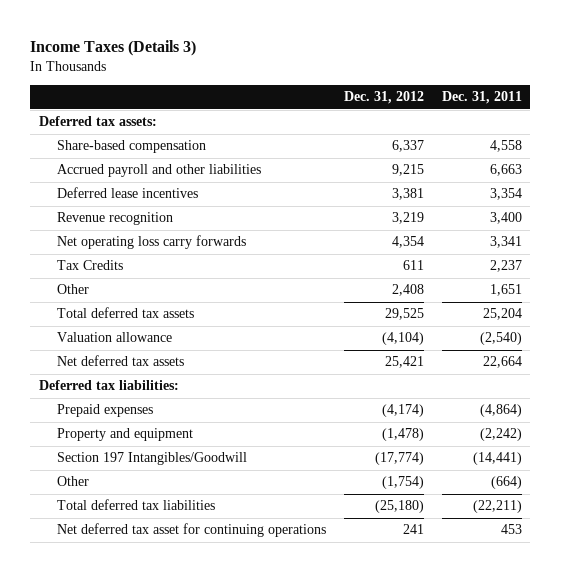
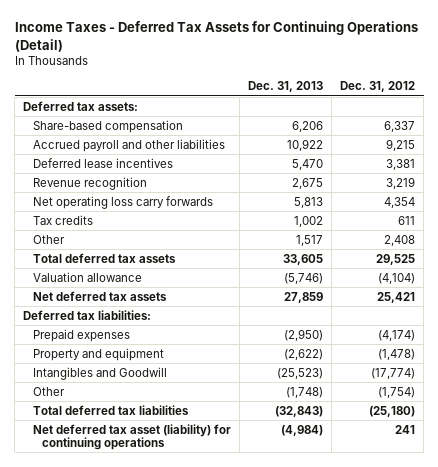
- Income Taxes (Details 3)
+ Income Taxes - Deferred Tax Assets for Continuing Operations (Detail)
- | Dec. 31, 2012 | Dec. 31, 2011
+ | Dec. 31, 2013 | Dec. 31, 2012
- Tax Credits | 611 | 2,237
+ Tax credits | 1,002 | 611
- Section 197 Intangibles/Goodwill | (17,774) | (14,441)
+ Intangibles and Goodwill | (25,523) | (17,774)
- Net deferred tax asset for continuing operations | 241 | 453
+ Net deferred tax asset (liability) for continuing operations | (4,984) | 241

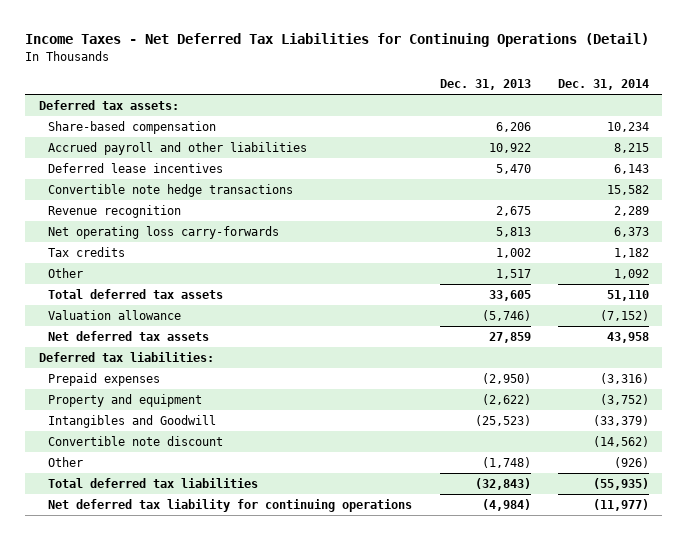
- Income Taxes - Deferred Tax Assets for Continuing Operations (Detail)
+ Income Taxes - Net Deferred Tax Liabilities for Continuing Operations (Detail)
- | Dec. 31, 2013 | Dec. 31, 2012
+ | Dec. 31, 2013 | Dec. 31, 2014
+ Convertible note hedge transactions | | 15,582
- Net operating loss carry forwards | 5,813 | 4,354
+ Net operating loss carry-forwards | 5,813 | 6,373
+ Convertible note discount | | (14,562)
- Net deferred tax asset (liability) for continuing operations | (4,984) | 241
+ Net deferred tax liability for continuing operations | (4,984) | (11,977)

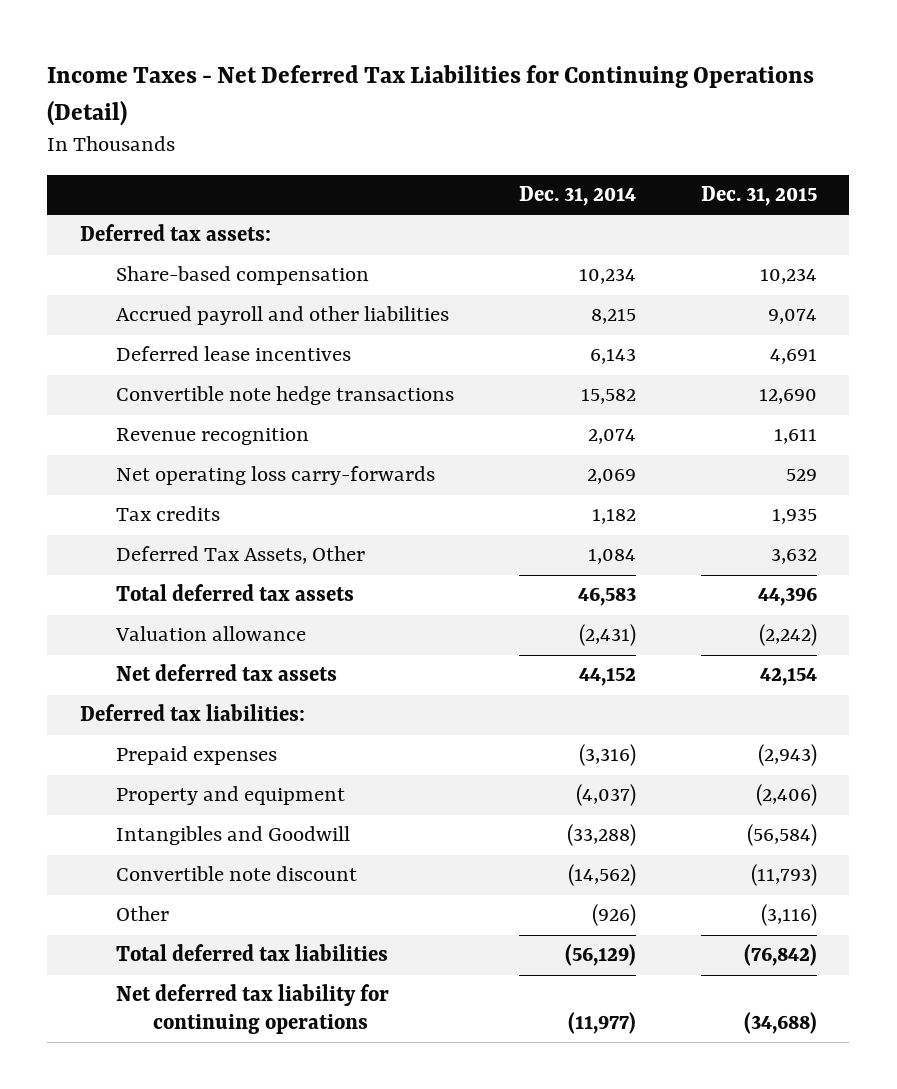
- | Dec. 31, 2013 | Dec. 31, 2014
+ | Dec. 31, 2014 | Dec. 31, 2015
- Revenue recognition | 2,675 | 2,289
- Net operating loss carry-forwards | 5,813 | 6,373
+ Revenue recognition | 2,074 | 1,611
+ Net operating loss carry-forwards | 2,069 | 529
- Other | 1,517 | 1,092
- Total deferred tax assets | 33,605 | 51,110
- Valuation allowance | (5,746) | (7,152)
- Net deferred tax assets | 27,859 | 43,958
+ Deferred Tax Assets, Other | 1,084 | 3,632
+ Total deferred tax assets | 46,583 | 44,396
+ Valuation allowance | (2,431) | (2,242)
+ Net deferred tax assets | 44,152 | 42,154
- Property and equipment | (2,622) | (3,752)
- Intangibles and Goodwill | (25,523) | (33,379)
+ Property and equipment | (4,037) | (2,406)
+ Intangibles and Goodwill | (33,288) | (56,584)
- Total deferred tax liabilities | (32,843) | (55,935)
+ Total deferred tax liabilities | (56,129) | (76,842)

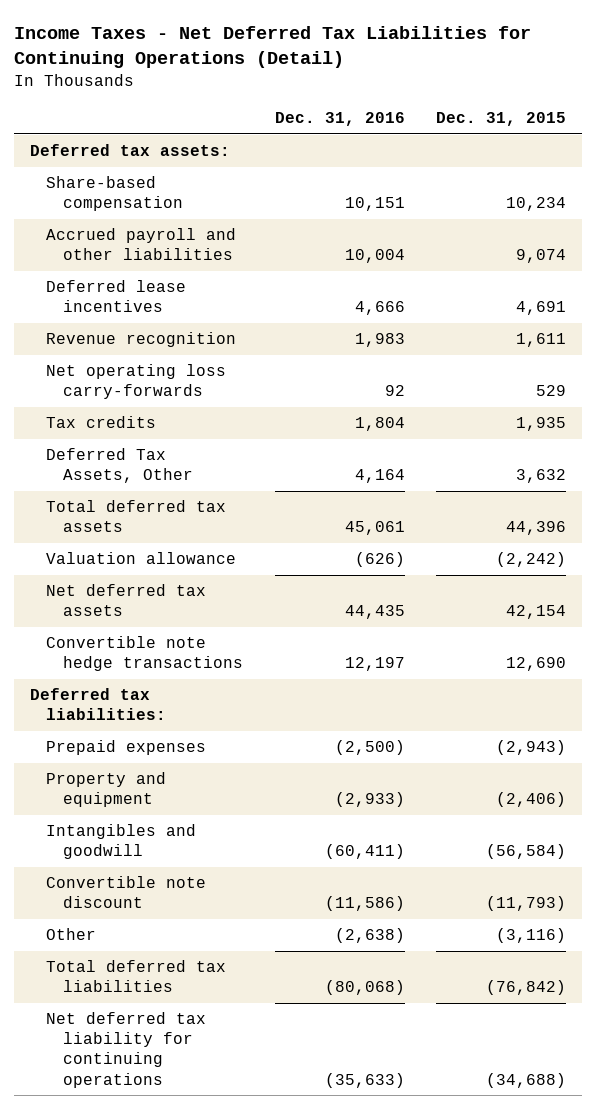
- | Dec. 31, 2014 | Dec. 31, 2015
+ | Dec. 31, 2016 | Dec. 31, 2015
moved down: Convertible note hedge transactions | 12,197 | 12,690
- Intangibles and Goodwill | (33,288) | (56,584)
+ Intangibles and goodwill | (60,411) | (56,584)

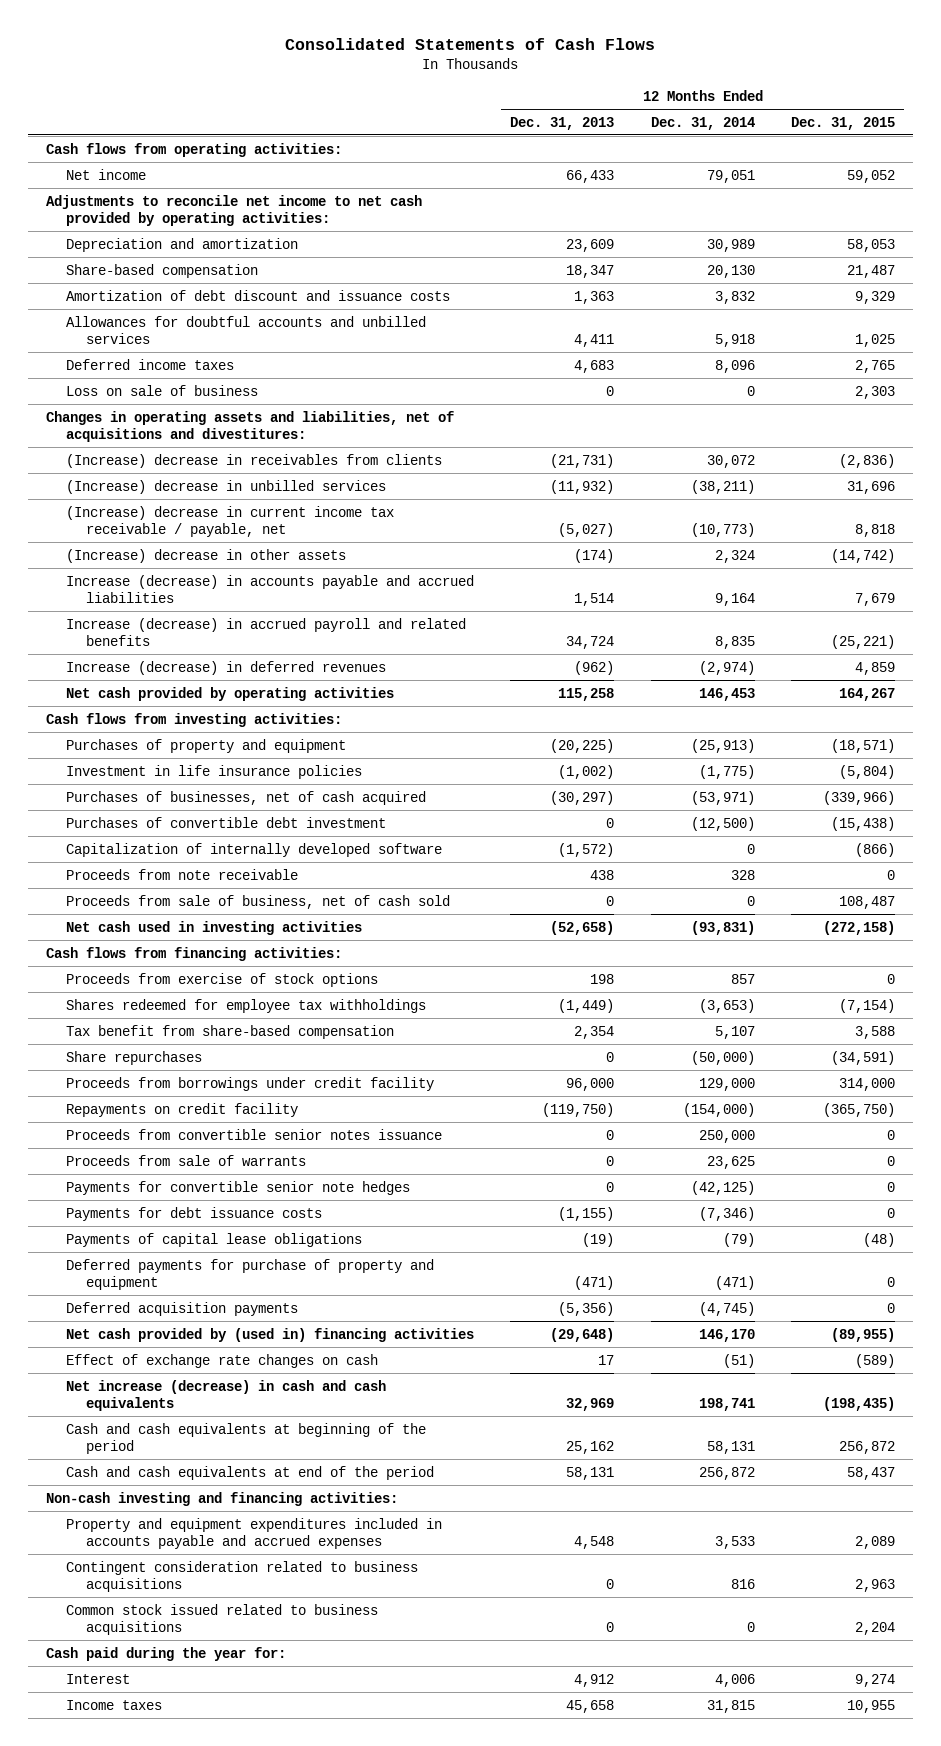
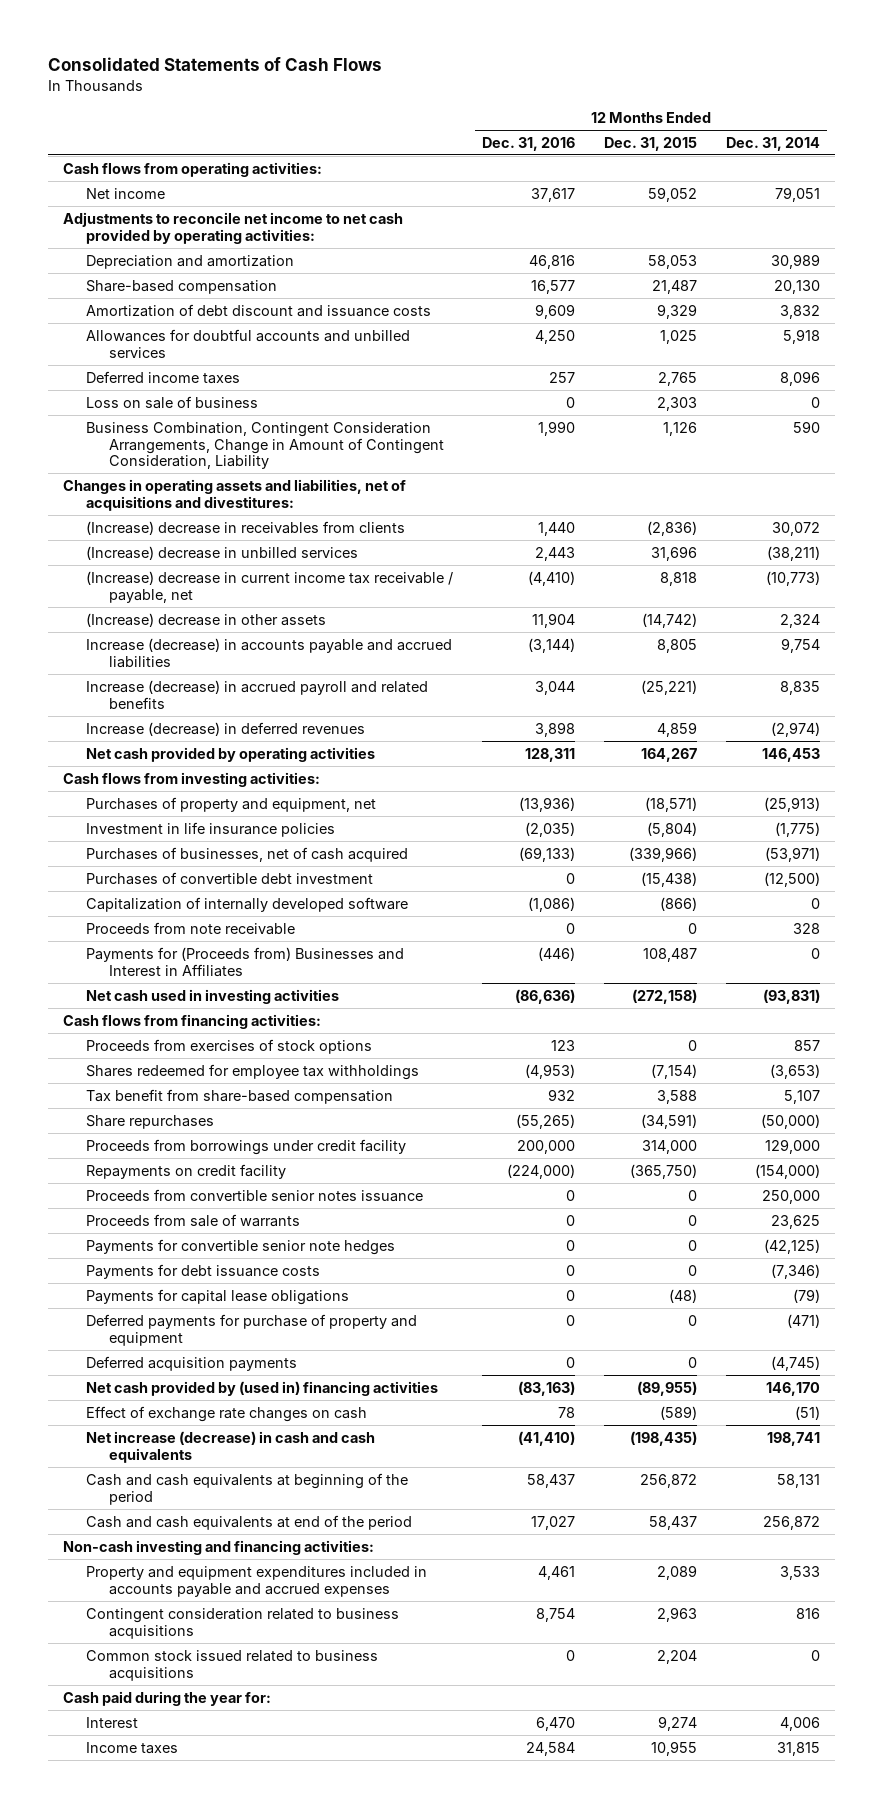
- | 12 Months Ended Dec. 31, 2013 | 12 Months Ended Dec. 31, 2014 | 12 Months Ended Dec. 31, 2015
+ | 12 Months Ended Dec. 31, 2016 | 12 Months Ended Dec. 31, 2015 | 12 Months Ended Dec. 31, 2014
+ Business Combination, Contingent Consideration Arrangements, Change in Amount of Contingent Consideration, Liability | 1,990 | 1,126 | 590
- Increase (decrease) in accounts payable and accrued liabilities | 1,514 | 9,164 | 7,679
+ Increase (decrease) in accounts payable and accrued liabilities | (3,144) | 8,805 | 9,754
- Purchases of property and equipment | (20,225) | (25,913) | (18,571)
+ Purchases of property and equipment, net | (13,936) | (18,571) | (25,913)
- Proceeds from sale of business, net of cash sold | 0 | 0 | 108,487
+ Payments for (Proceeds from) Businesses and Interest in Affiliates | (446) | 108,487 | 0
- Proceeds from exercise of stock options | 198 | 857 | 0
+ Proceeds from exercises of stock options | 123 | 0 | 857
- Payments of capital lease obligations | (19) | (79) | (48)
+ Payments for capital lease obligations | 0 | (48) | (79)

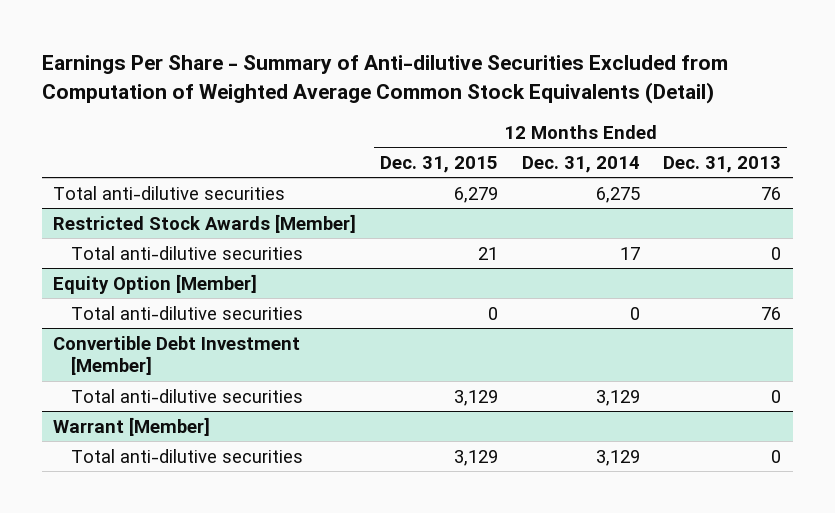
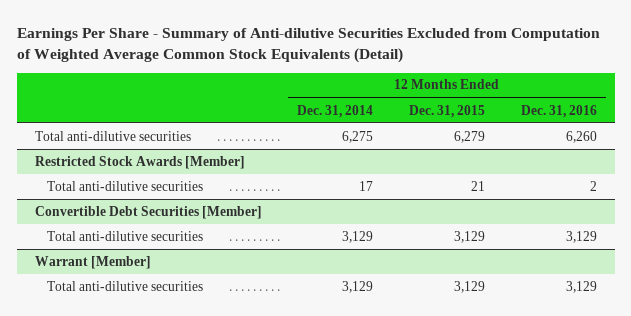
- | 12 Months Ended Dec. 31, 2015 | 12 Months Ended Dec. 31, 2014 | 12 Months Ended Dec. 31, 2013
+ | 12 Months Ended Dec. 31, 2014 | 12 Months Ended Dec. 31, 2015 | 12 Months Ended Dec. 31, 2016
- Equity Option [Member]
- Total anti-dilutive securities | 0 | 0 | 76
- Convertible Debt Investment [Member]
+ Convertible Debt Securities [Member]

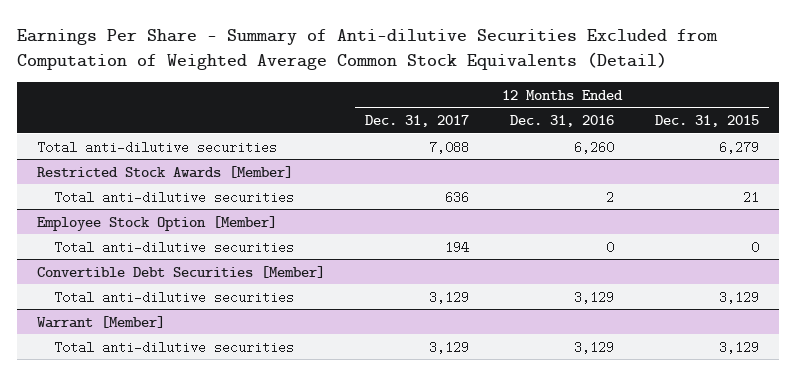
- | 12 Months Ended Dec. 31, 2014 | 12 Months Ended Dec. 31, 2015 | 12 Months Ended Dec. 31, 2016
+ | 12 Months Ended Dec. 31, 2017 | 12 Months Ended Dec. 31, 2016 | 12 Months Ended Dec. 31, 2015
+ Employee Stock Option [Member]
+ Total anti-dilutive securities | 194 | 0 | 0

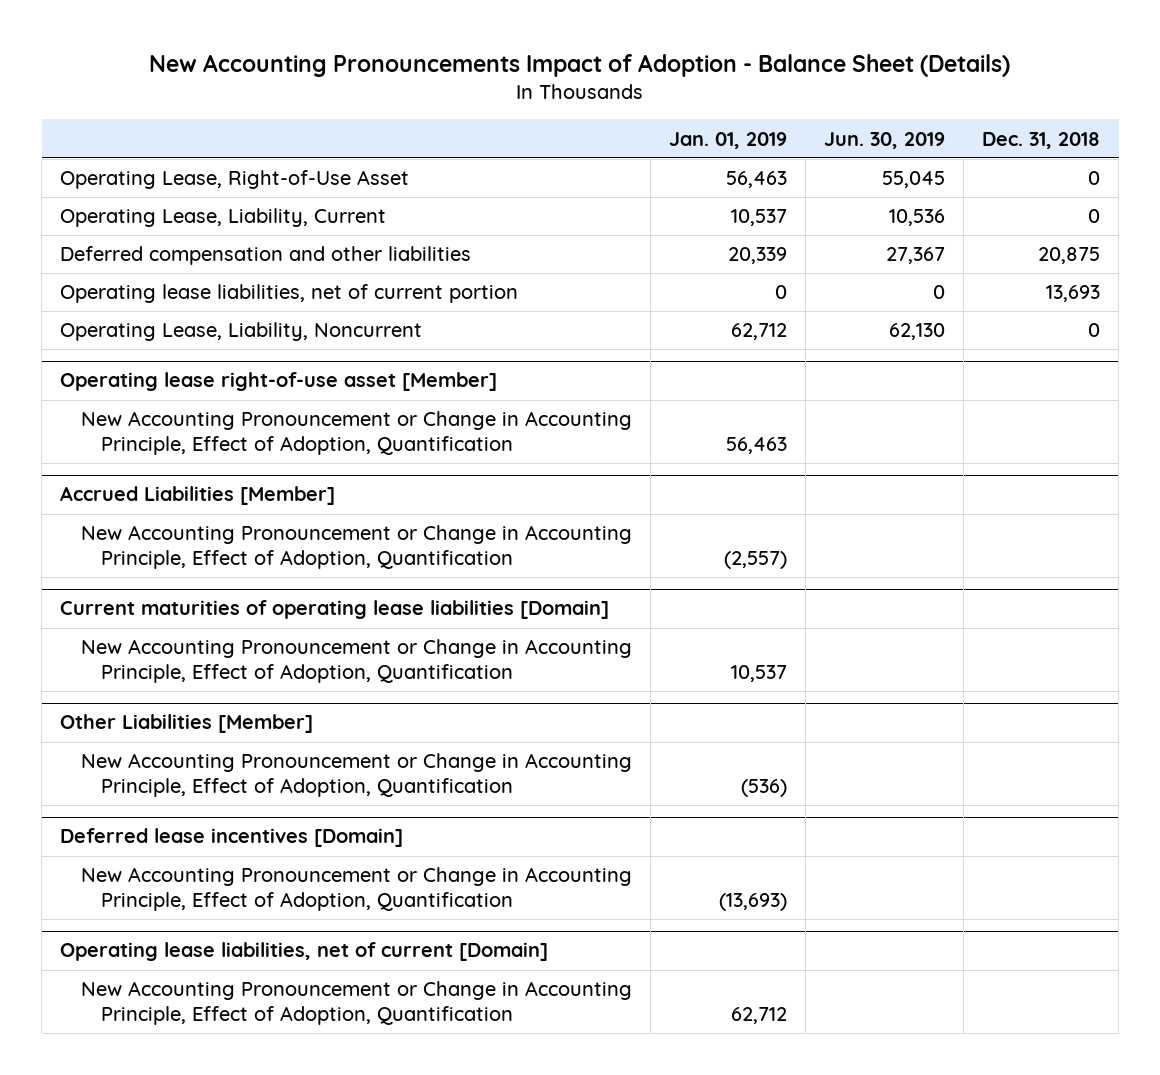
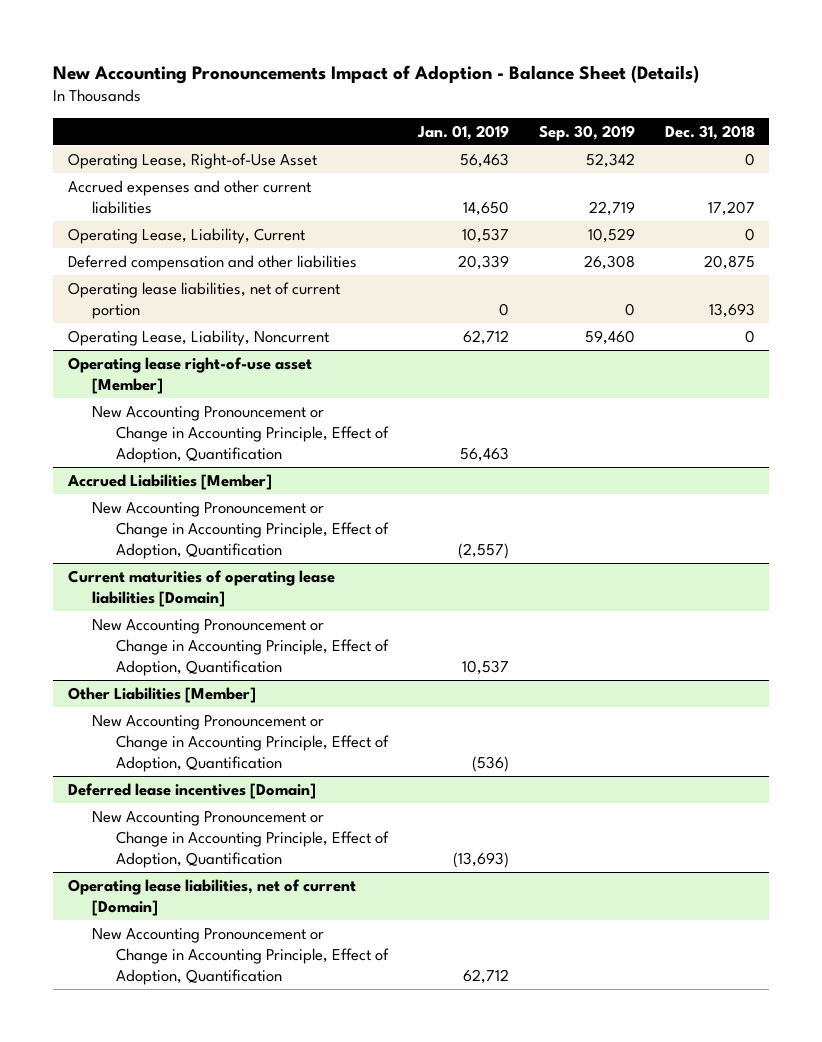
- | Jan. 01, 2019 | Jun. 30, 2019 | Dec. 31, 2018
+ | Jan. 01, 2019 | Sep. 30, 2019 | Dec. 31, 2018
+ Accrued expenses and other current liabilities | 14,650 | 22,719 | 17,207

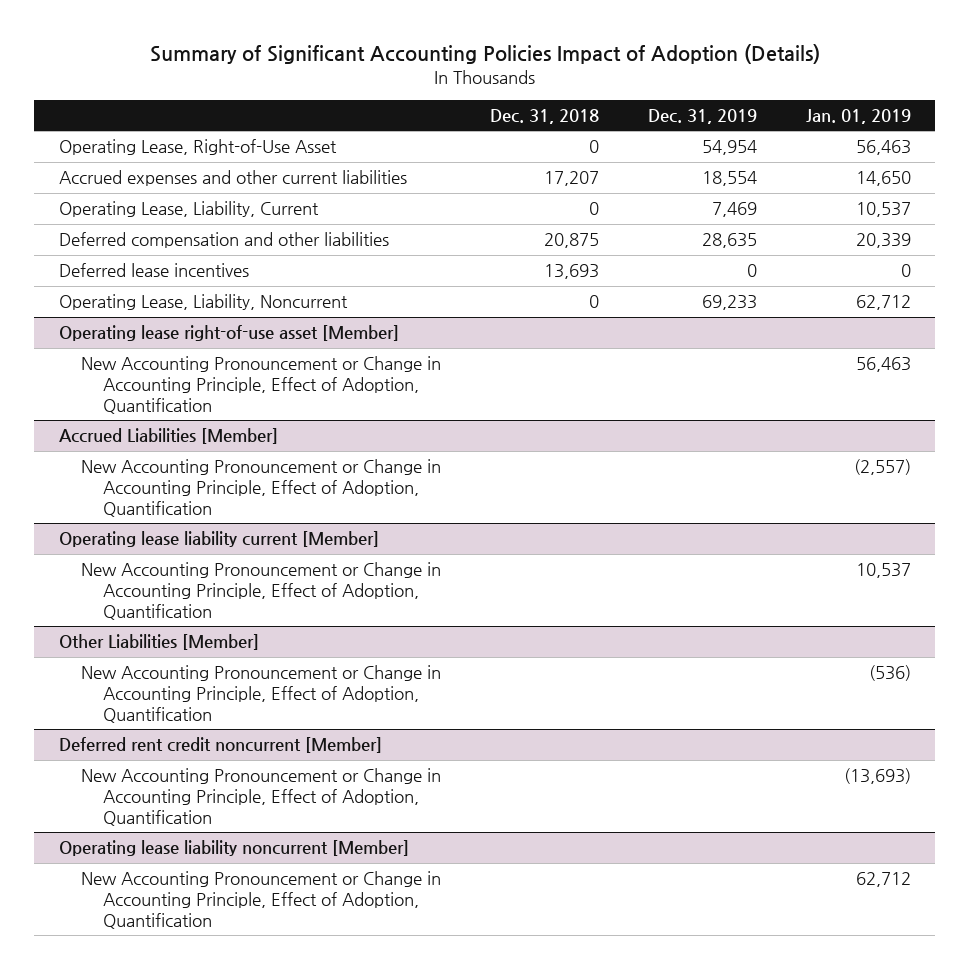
- New Accounting Pronouncements Impact of Adoption - Balance Sheet (Details)
+ Summary of Significant Accounting Policies Impact of Adoption (Details)
- | Jan. 01, 2019 | Sep. 30, 2019 | Dec. 31, 2018
+ | Dec. 31, 2018 | Dec. 31, 2019 | Jan. 01, 2019
- Operating lease liabilities, net of current portion | 0 | 0 | 13,693
+ Deferred lease incentives | 13,693 | 0 | 0
- Current maturities of operating lease liabilities [Domain]
+ Operating lease liability current [Member]
- Deferred lease incentives [Domain]
+ Deferred rent credit noncurrent [Member]
- Operating lease liabilities, net of current [Domain]
+ Operating lease liability noncurrent [Member]

